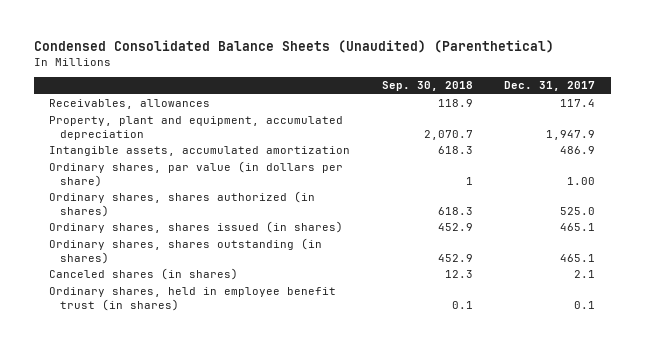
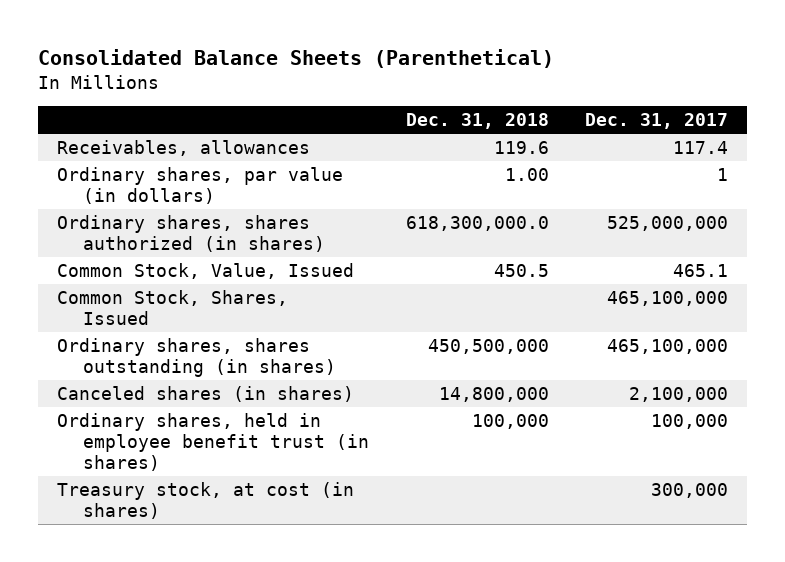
- Condensed Consolidated Balance Sheets (Unaudited) (Parenthetical)
+ Consolidated Balance Sheets (Parenthetical)
- | Sep. 30, 2018 | Dec. 31, 2017
+ | Dec. 31, 2018 | Dec. 31, 2017
- Property, plant and equipment, accumulated depreciation | 2,070.7 | 1,947.9
- Intangible assets, accumulated amortization | 618.3 | 486.9
- Ordinary shares, par value (in dollars per share) | 1 | 1.00
- Ordinary shares, shares authorized (in shares) | 618.3 | 525.0
- Ordinary shares, shares issued (in shares) | 452.9 | 465.1
- Ordinary shares, shares outstanding (in shares) | 452.9 | 465.1
- Canceled shares (in shares) | 12.3 | 2.1
- Ordinary shares, held in employee benefit trust (in shares) | 0.1 | 0.1
+ Ordinary shares, par value (in dollars) | 1.00 | 1
+ Ordinary shares, shares authorized (in shares) | 618,300,000.0 | 525,000,000
+ Common Stock, Value, Issued | 450.5 | 465.1
+ Common Stock, Shares, Issued | | 465,100,000
+ Ordinary shares, shares outstanding (in shares) | 450,500,000 | 465,100,000
+ Canceled shares (in shares) | 14,800,000 | 2,100,000
+ Ordinary shares, held in employee benefit trust (in shares) | 100,000 | 100,000
+ Treasury stock, at cost (in shares) | | 300,000

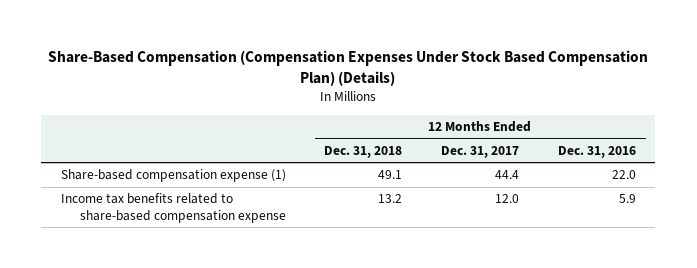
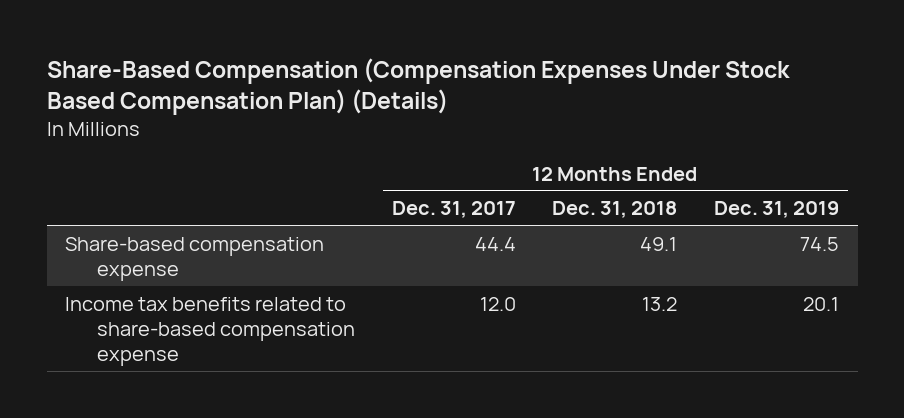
- | 12 Months Ended Dec. 31, 2018 | 12 Months Ended Dec. 31, 2017 | 12 Months Ended Dec. 31, 2016
+ | 12 Months Ended Dec. 31, 2017 | 12 Months Ended Dec. 31, 2018 | 12 Months Ended Dec. 31, 2019
- Share-based compensation expense (1) | 49.1 | 44.4 | 22.0
+ Share-based compensation expense | 44.4 | 49.1 | 74.5

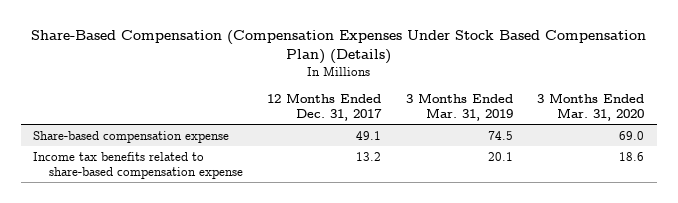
- | 12 Months Ended Dec. 31, 2017 | 12 Months Ended Dec. 31, 2018 | 12 Months Ended Dec. 31, 2019
+ | 12 Months Ended Dec. 31, 2017 | 3 Months Ended Mar. 31, 2019 | 3 Months Ended Mar. 31, 2020
- Share-based compensation expense | 44.4 | 49.1 | 74.5
- Income tax benefits related to share-based compensation expense | 12.0 | 13.2 | 20.1
+ Share-based compensation expense | 49.1 | 74.5 | 69.0
+ Income tax benefits related to share-based compensation expense | 13.2 | 20.1 | 18.6

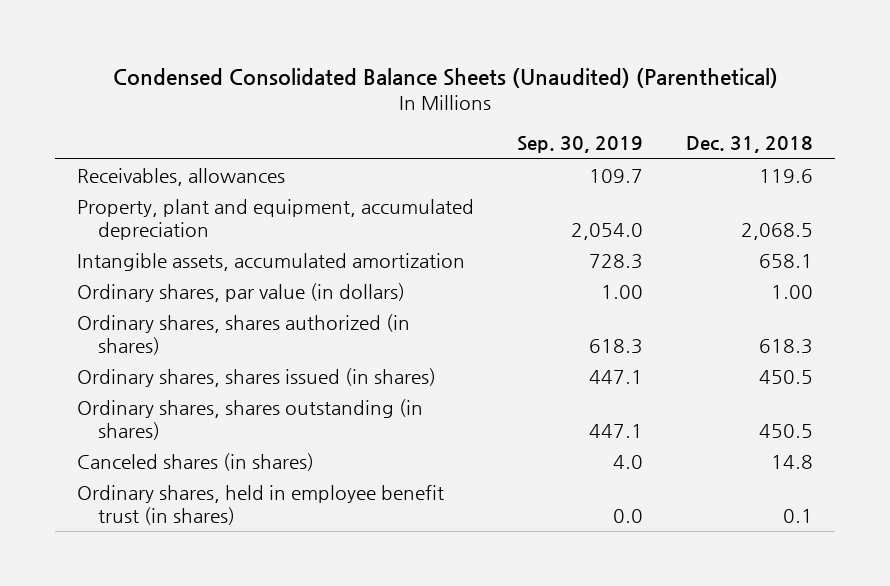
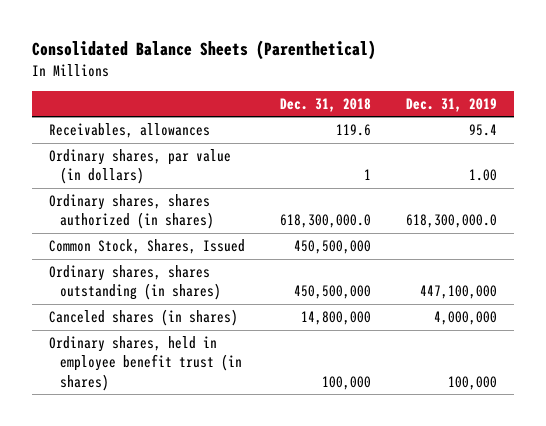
- Condensed Consolidated Balance Sheets (Unaudited) (Parenthetical)
+ Consolidated Balance Sheets (Parenthetical)
- | Sep. 30, 2019 | Dec. 31, 2018
+ | Dec. 31, 2018 | Dec. 31, 2019
- Property, plant and equipment, accumulated depreciation | 2,054.0 | 2,068.5
- Intangible assets, accumulated amortization | 728.3 | 658.1
- Ordinary shares, par value (in dollars) | 1.00 | 1.00
- Ordinary shares, shares authorized (in shares) | 618.3 | 618.3
- Ordinary shares, shares issued (in shares) | 447.1 | 450.5
- Ordinary shares, shares outstanding (in shares) | 447.1 | 450.5
- Canceled shares (in shares) | 4.0 | 14.8
- Ordinary shares, held in employee benefit trust (in shares) | 0.0 | 0.1
+ Ordinary shares, par value (in dollars) | 1 | 1.00
+ Ordinary shares, shares authorized (in shares) | 618,300,000.0 | 618,300,000.0
+ Common Stock, Shares, Issued | 450,500,000 |
+ Ordinary shares, shares outstanding (in shares) | 450,500,000 | 447,100,000
+ Canceled shares (in shares) | 14,800,000 | 4,000,000
+ Ordinary shares, held in employee benefit trust (in shares) | 100,000 | 100,000

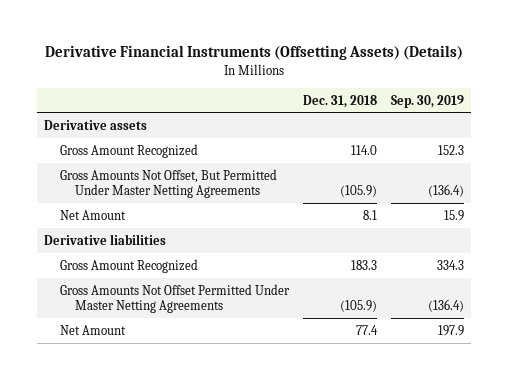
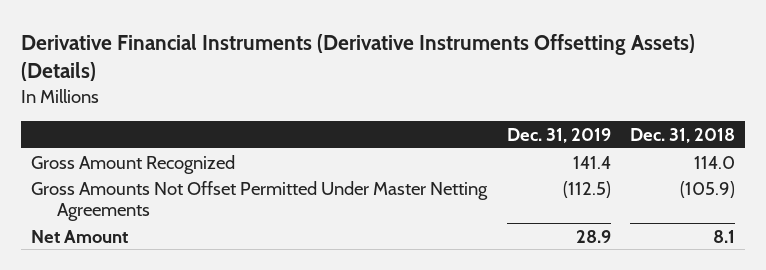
- Derivative Financial Instruments (Offsetting Assets) (Details)
+ Derivative Financial Instruments (Derivative Instruments Offsetting Assets) (Details)
- | Dec. 31, 2018 | Sep. 30, 2019
+ | Dec. 31, 2019 | Dec. 31, 2018
- Derivative assets
- Gross Amounts Not Offset, But Permitted Under Master Netting Agreements | (105.9) | (136.4)
- Derivative liabilities
- Gross Amount Recognized | 183.3 | 334.3
- Net Amount | 77.4 | 197.9
moved down: Net Amount | 28.9 | 8.1

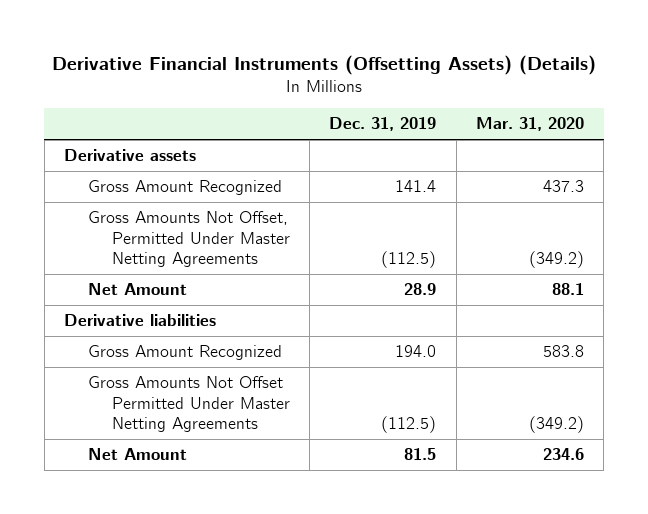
- Derivative Financial Instruments (Derivative Instruments Offsetting Assets) (Details)
+ Derivative Financial Instruments (Offsetting Assets) (Details)
- | Dec. 31, 2019 | Dec. 31, 2018
+ | Dec. 31, 2019 | Mar. 31, 2020
+ Derivative assets
+ Gross Amounts Not Offset, Permitted Under Master Netting Agreements | (112.5) | (349.2)
+ Derivative liabilities
+ Gross Amount Recognized | 194.0 | 583.8
moved down: Gross Amounts Not Offset Permitted Under Master Netting Agreements | (112.5) | (349.2)
+ Net Amount | 81.5 | 234.6

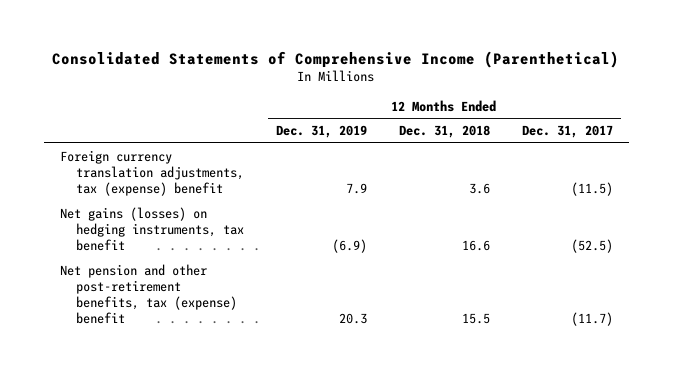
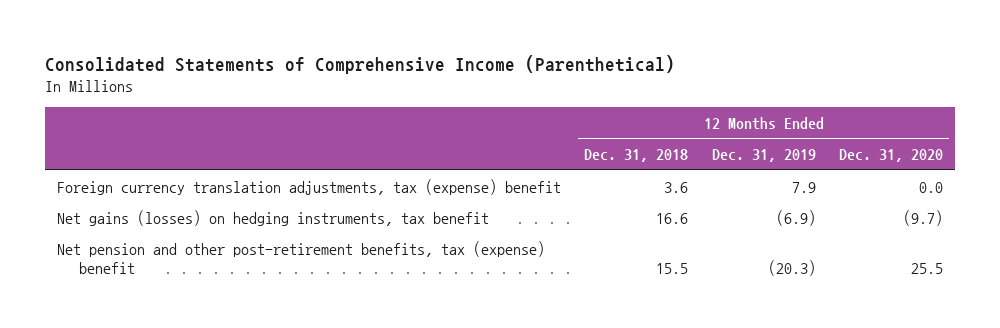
- | 12 Months Ended Dec. 31, 2019 | 12 Months Ended Dec. 31, 2018 | 12 Months Ended Dec. 31, 2017
+ | 12 Months Ended Dec. 31, 2018 | 12 Months Ended Dec. 31, 2019 | 12 Months Ended Dec. 31, 2020
- Net pension and other post-retirement benefits, tax (expense) benefit | 20.3 | 15.5 | (11.7)
+ Net pension and other post-retirement benefits, tax (expense) benefit | 15.5 | (20.3) | 25.5

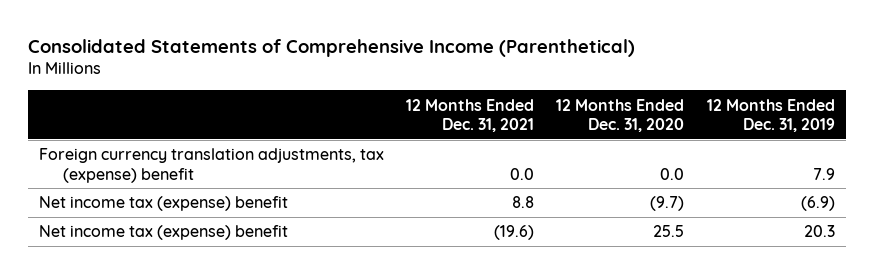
- | 12 Months Ended Dec. 31, 2018 | 12 Months Ended Dec. 31, 2019 | 12 Months Ended Dec. 31, 2020
+ | 12 Months Ended Dec. 31, 2021 | 12 Months Ended Dec. 31, 2020 | 12 Months Ended Dec. 31, 2019
- Net gains (losses) on hedging instruments, tax benefit | 16.6 | (6.9) | (9.7)
- Net pension and other post-retirement benefits, tax (expense) benefit | 15.5 | (20.3) | 25.5
+ Net income tax (expense) benefit | 8.8 | (9.7) | (6.9)
+ Net income tax (expense) benefit | (19.6) | 25.5 | 20.3

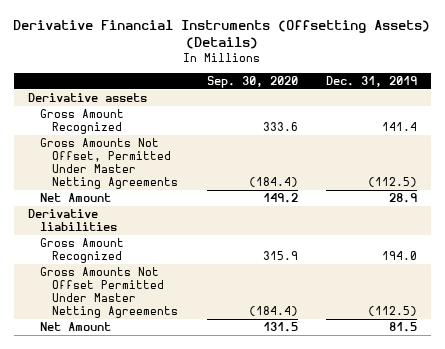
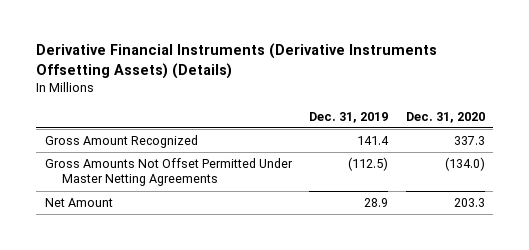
- Derivative Financial Instruments (Offsetting Assets) (Details)
+ Derivative Financial Instruments (Derivative Instruments Offsetting Assets) (Details)
- | Sep. 30, 2020 | Dec. 31, 2019
+ | Dec. 31, 2019 | Dec. 31, 2020
- Derivative assets
- Gross Amounts Not Offset, Permitted Under Master Netting Agreements | (184.4) | (112.5)
- Derivative liabilities
- Gross Amount Recognized | 315.9 | 194.0
- Net Amount | 131.5 | 81.5
moved down: Net Amount | 28.9 | 203.3

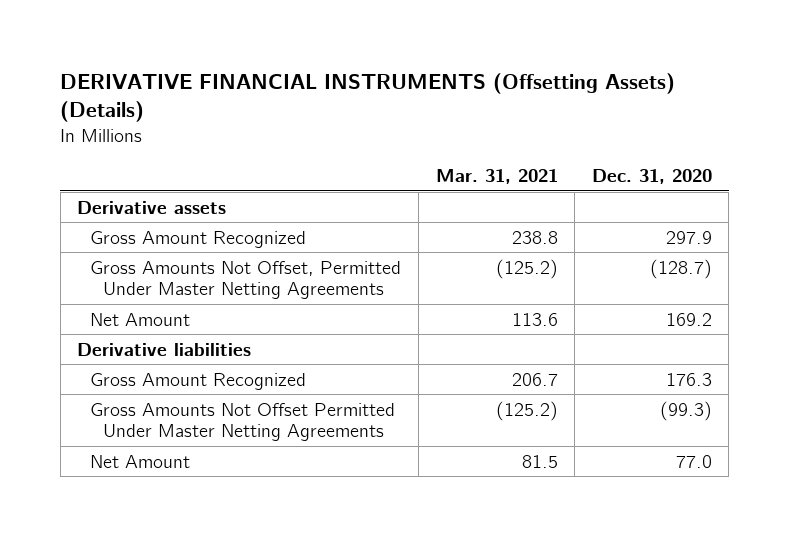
- Derivative Financial Instruments (Derivative Instruments Offsetting Assets) (Details)
+ DERIVATIVE FINANCIAL INSTRUMENTS (Offsetting Assets) (Details)
- | Dec. 31, 2019 | Dec. 31, 2020
+ | Mar. 31, 2021 | Dec. 31, 2020
- Gross Amount Recognized | 141.4 | 337.3
- Gross Amounts Not Offset Permitted Under Master Netting Agreements | (112.5) | (134.0)
- Net Amount | 28.9 | 203.3
+ Derivative assets
+ Gross Amount Recognized | 238.8 | 297.9
+ Gross Amounts Not Offset, Permitted Under Master Netting Agreements | (125.2) | (128.7)
+ Net Amount | 113.6 | 169.2
+ Derivative liabilities
+ Gross Amount Recognized | 206.7 | 176.3
+ Gross Amounts Not Offset Permitted Under Master Netting Agreements | (125.2) | (99.3)
+ Net Amount | 81.5 | 77.0

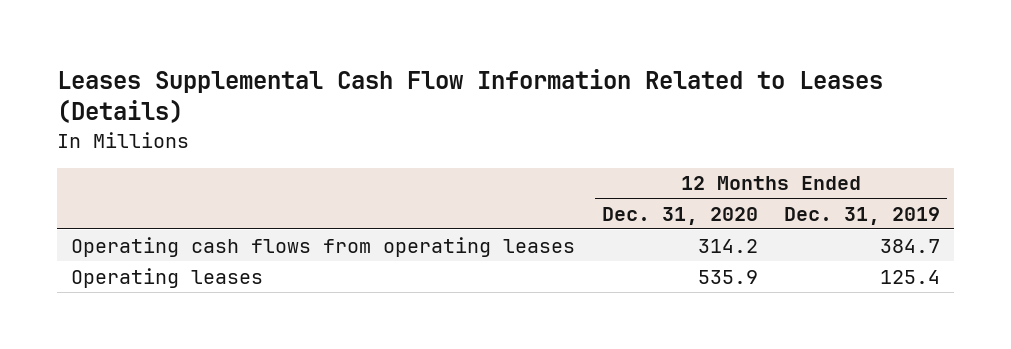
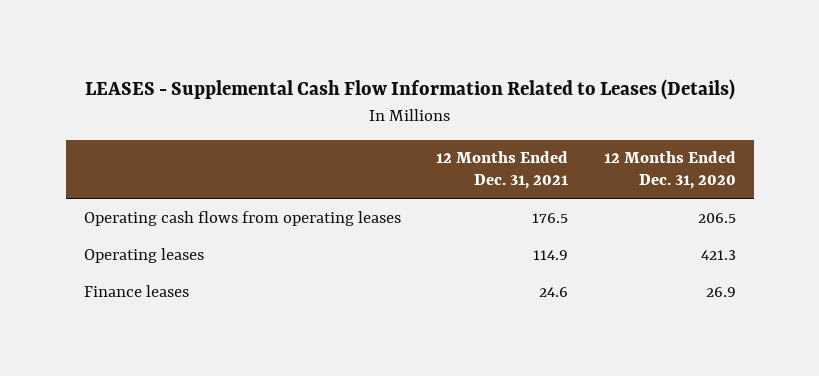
- Leases Supplemental Cash Flow Information Related to Leases (Details)
+ LEASES - Supplemental Cash Flow Information Related to Leases (Details)
- | 12 Months Ended Dec. 31, 2020 | 12 Months Ended Dec. 31, 2019
+ | 12 Months Ended Dec. 31, 2021 | 12 Months Ended Dec. 31, 2020
- Operating cash flows from operating leases | 314.2 | 384.7
- Operating leases | 535.9 | 125.4
+ Operating cash flows from operating leases | 176.5 | 206.5
+ Operating leases | 114.9 | 421.3
+ Finance leases | 24.6 | 26.9

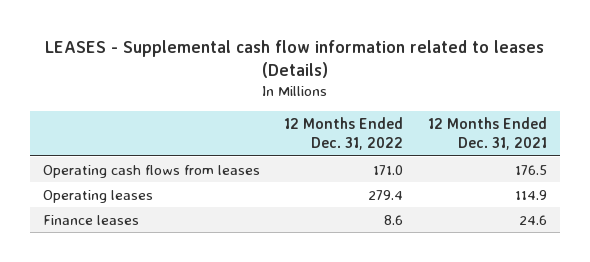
- LEASES - Supplemental Cash Flow Information Related to Leases (Details)
+ LEASES - Supplemental cash flow information related to leases (Details)
- | 12 Months Ended Dec. 31, 2021 | 12 Months Ended Dec. 31, 2020
+ | 12 Months Ended Dec. 31, 2022 | 12 Months Ended Dec. 31, 2021
- Operating cash flows from operating leases | 176.5 | 206.5
+ Operating cash flows from leases | 171.0 | 176.5

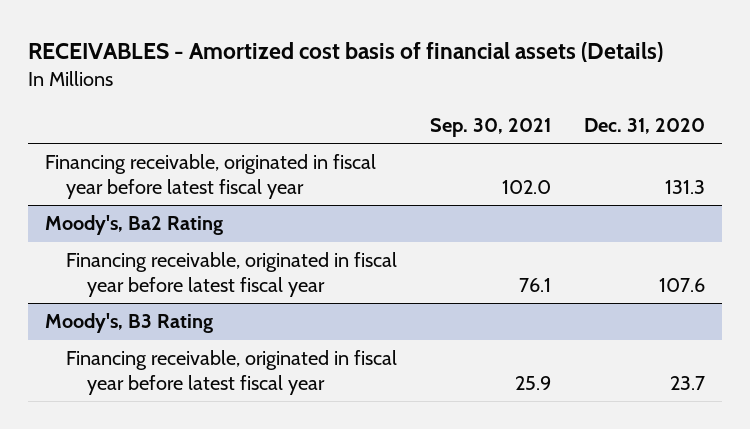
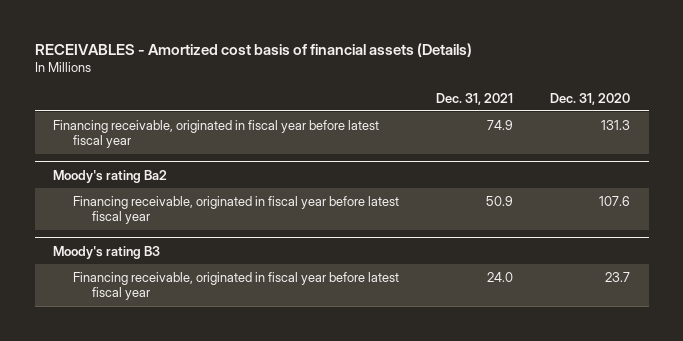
- | Sep. 30, 2021 | Dec. 31, 2020
+ | Dec. 31, 2021 | Dec. 31, 2020
- Moody's, Ba2 Rating
+ Moody's rating Ba2
- Moody's, B3 Rating
+ Moody's rating B3

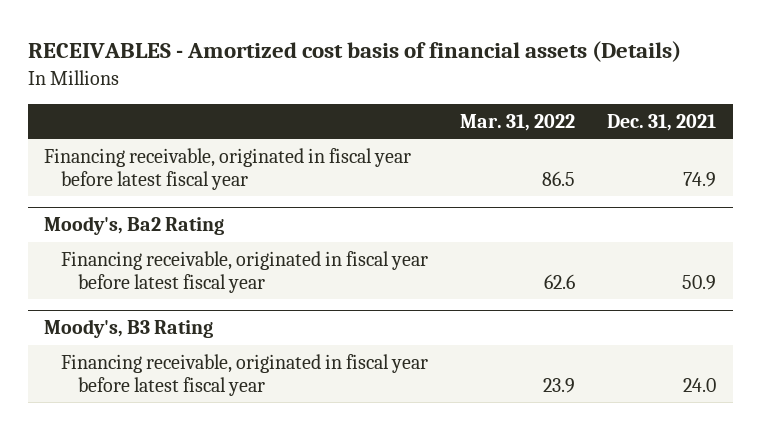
- | Dec. 31, 2021 | Dec. 31, 2020
+ | Mar. 31, 2022 | Dec. 31, 2021
- Moody's rating Ba2
+ Moody's, Ba2 Rating
- Moody's rating B3
+ Moody's, B3 Rating

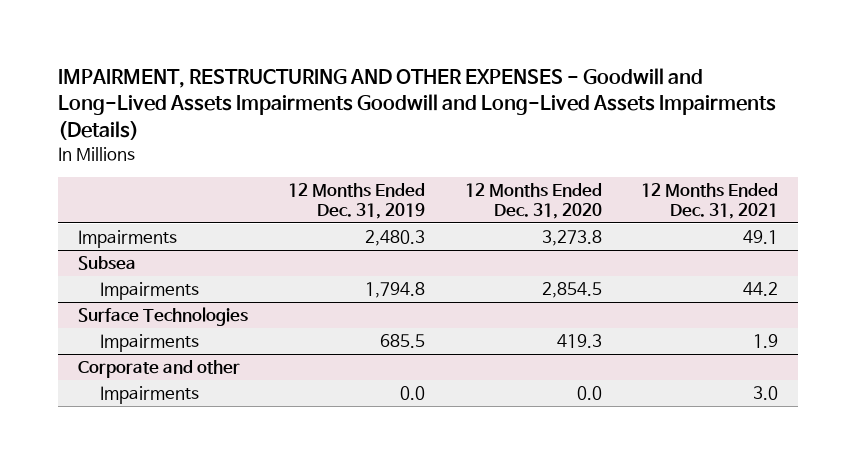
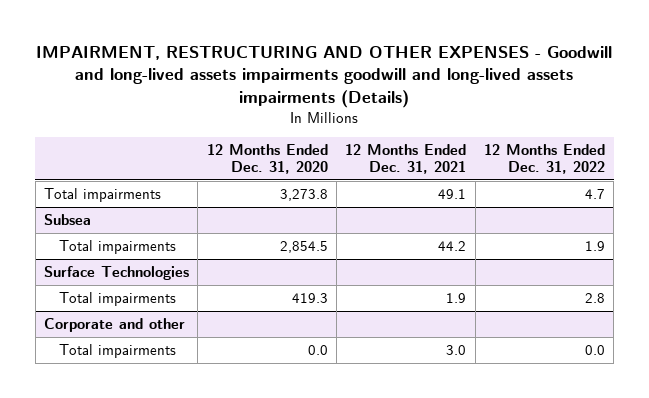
- IMPAIRMENT, RESTRUCTURING AND OTHER EXPENSES - Goodwill and Long-Lived Assets Impairments Goodwill and Long-Lived Assets Impairments (Details)
+ IMPAIRMENT, RESTRUCTURING AND OTHER EXPENSES - Goodwill and long-lived assets impairments goodwill and long-lived assets impairments (Details)
- | 12 Months Ended Dec. 31, 2019 | 12 Months Ended Dec. 31, 2020 | 12 Months Ended Dec. 31, 2021
+ | 12 Months Ended Dec. 31, 2020 | 12 Months Ended Dec. 31, 2021 | 12 Months Ended Dec. 31, 2022
- Impairments | 2,480.3 | 3,273.8 | 49.1
+ Total impairments | 3,273.8 | 49.1 | 4.7
@ Subsea
- Impairments | 1,794.8 | 2,854.5 | 44.2
+ Total impairments | 2,854.5 | 44.2 | 1.9
@ Surface Technologies
- Impairments | 685.5 | 419.3 | 1.9
+ Total impairments | 419.3 | 1.9 | 2.8
@ Corporate and other
- Impairments | 0.0 | 0.0 | 3.0
+ Total impairments | 0.0 | 3.0 | 0.0

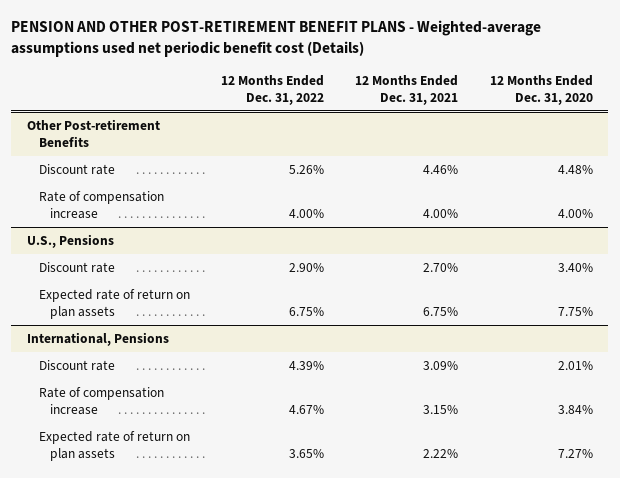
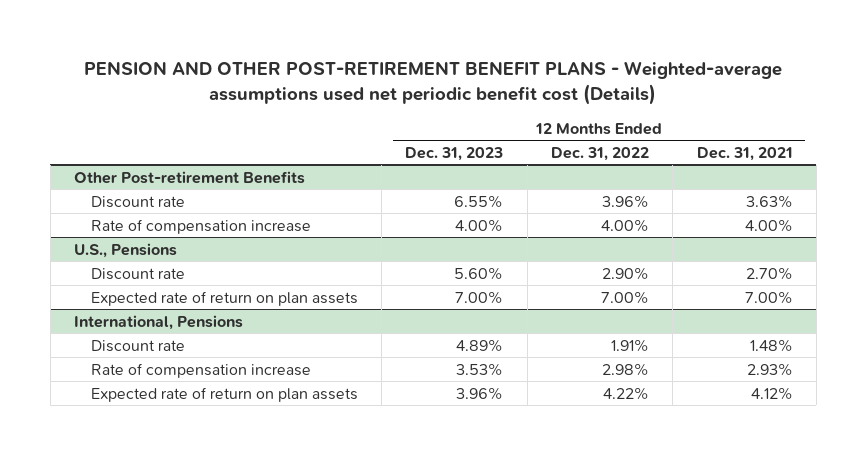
- | 12 Months Ended Dec. 31, 2022 | 12 Months Ended Dec. 31, 2021 | 12 Months Ended Dec. 31, 2020
+ | 12 Months Ended Dec. 31, 2023 | 12 Months Ended Dec. 31, 2022 | 12 Months Ended Dec. 31, 2021
@ Other Post-retirement Benefits
- Discount rate | 5.26% | 4.46% | 4.48%
+ Discount rate | 6.55% | 3.96% | 3.63%
@ U.S., Pensions
- Expected rate of return on plan assets | 6.75% | 6.75% | 7.75%
+ Expected rate of return on plan assets | 7.00% | 7.00% | 7.00%
@ International, Pensions
- Discount rate | 4.39% | 3.09% | 2.01%
- Rate of compensation increase | 4.67% | 3.15% | 3.84%
- Expected rate of return on plan assets | 3.65% | 2.22% | 7.27%
+ Discount rate | 4.89% | 1.91% | 1.48%
+ Rate of compensation increase | 3.53% | 2.98% | 2.93%
+ Expected rate of return on plan assets | 3.96% | 4.22% | 4.12%

